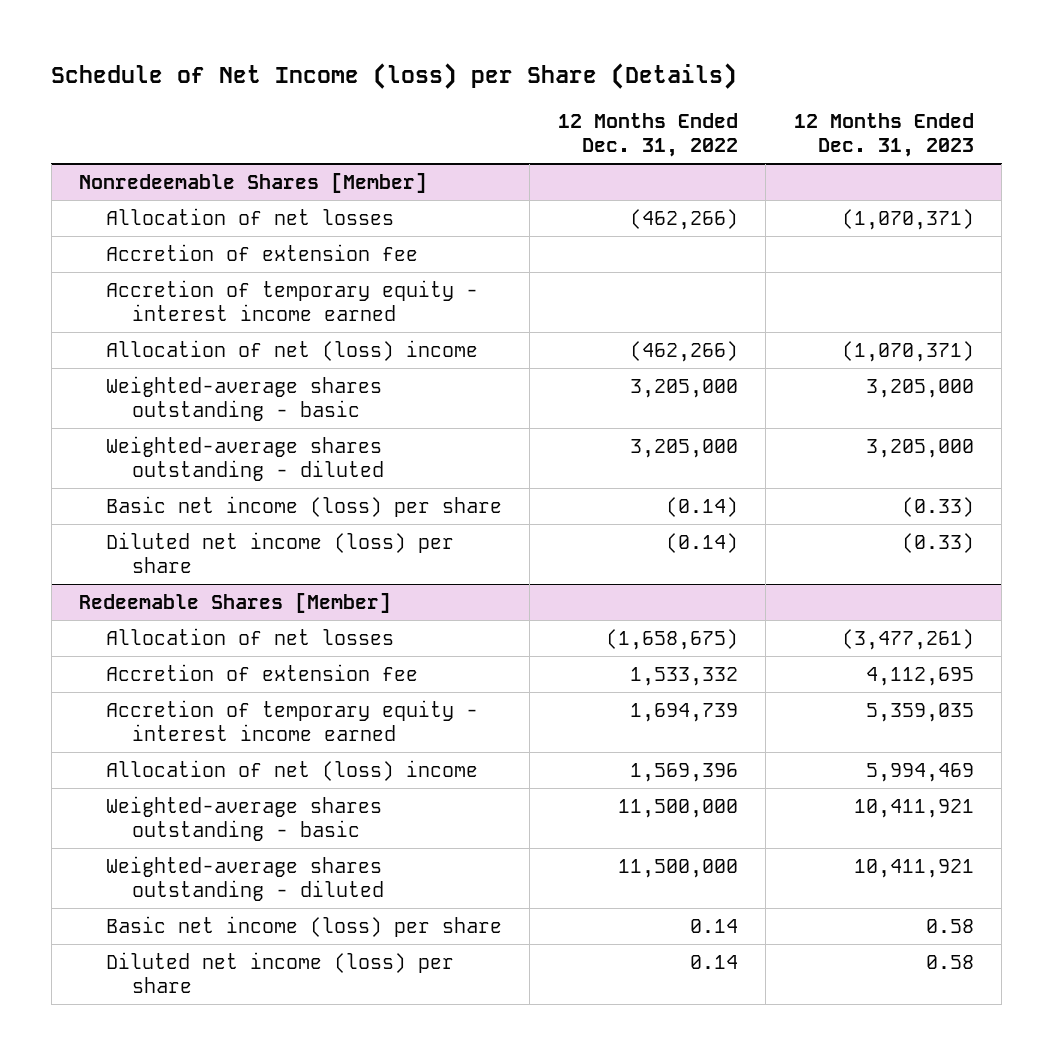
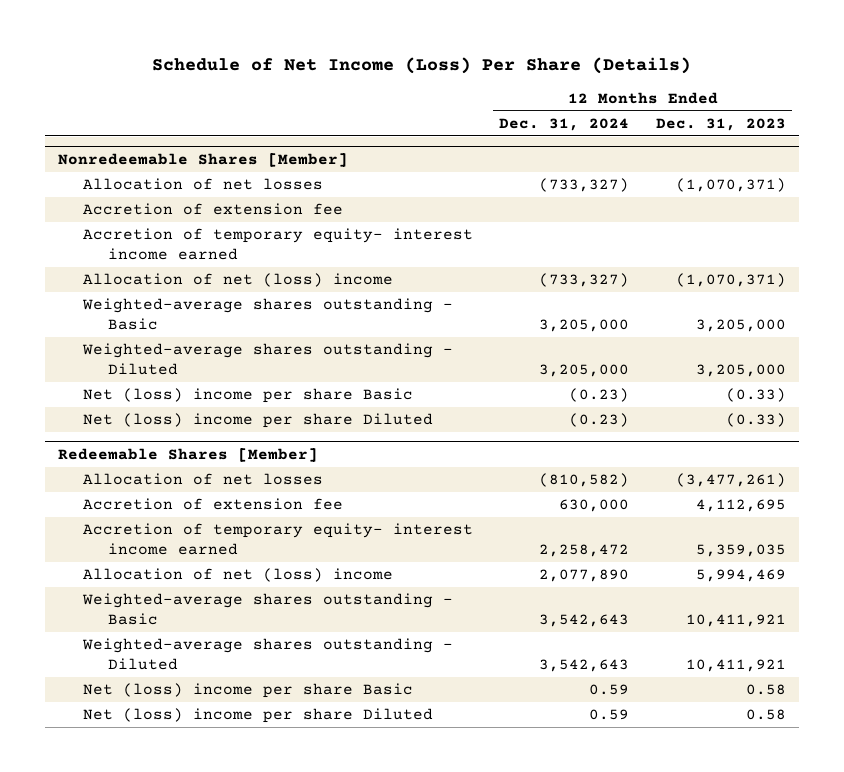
- Schedule of Net Income (loss) per Share (Details)
+ Schedule of Net Income (Loss) Per Share (Details)
- | 12 Months Ended Dec. 31, 2022 | 12 Months Ended Dec. 31, 2023
+ | 12 Months Ended Dec. 31, 2024 | 12 Months Ended Dec. 31, 2023
@ Nonredeemable Shares [Member]
- Accretion of temporary equity - interest income earned
+ Accretion of temporary equity- interest income earned
- Weighted-average shares outstanding - basic | 3,205,000 | 3,205,000
- Weighted-average shares outstanding - diluted | 3,205,000 | 3,205,000
- Basic net income (loss) per share | (0.14) | (0.33)
- Diluted net income (loss) per share | (0.14) | (0.33)
+ Weighted-average shares outstanding - Basic | 3,205,000 | 3,205,000
+ Weighted-average shares outstanding - Diluted | 3,205,000 | 3,205,000
+ Net (loss) income per share Basic | (0.23) | (0.33)
+ Net (loss) income per share Diluted | (0.23) | (0.33)
@ Redeemable Shares [Member]
- Accretion of temporary equity - interest income earned | 1,694,739 | 5,359,035
+ Accretion of temporary equity- interest income earned | 2,258,472 | 5,359,035
- Weighted-average shares outstanding - basic | 11,500,000 | 10,411,921
- Weighted-average shares outstanding - diluted | 11,500,000 | 10,411,921
- Basic net income (loss) per share | 0.14 | 0.58
- Diluted net income (loss) per share | 0.14 | 0.58
+ Weighted-average shares outstanding - Basic | 3,542,643 | 10,411,921
+ Weighted-average shares outstanding - Diluted | 3,542,643 | 10,411,921
+ Net (loss) income per share Basic | 0.59 | 0.58
+ Net (loss) income per share Diluted | 0.59 | 0.58

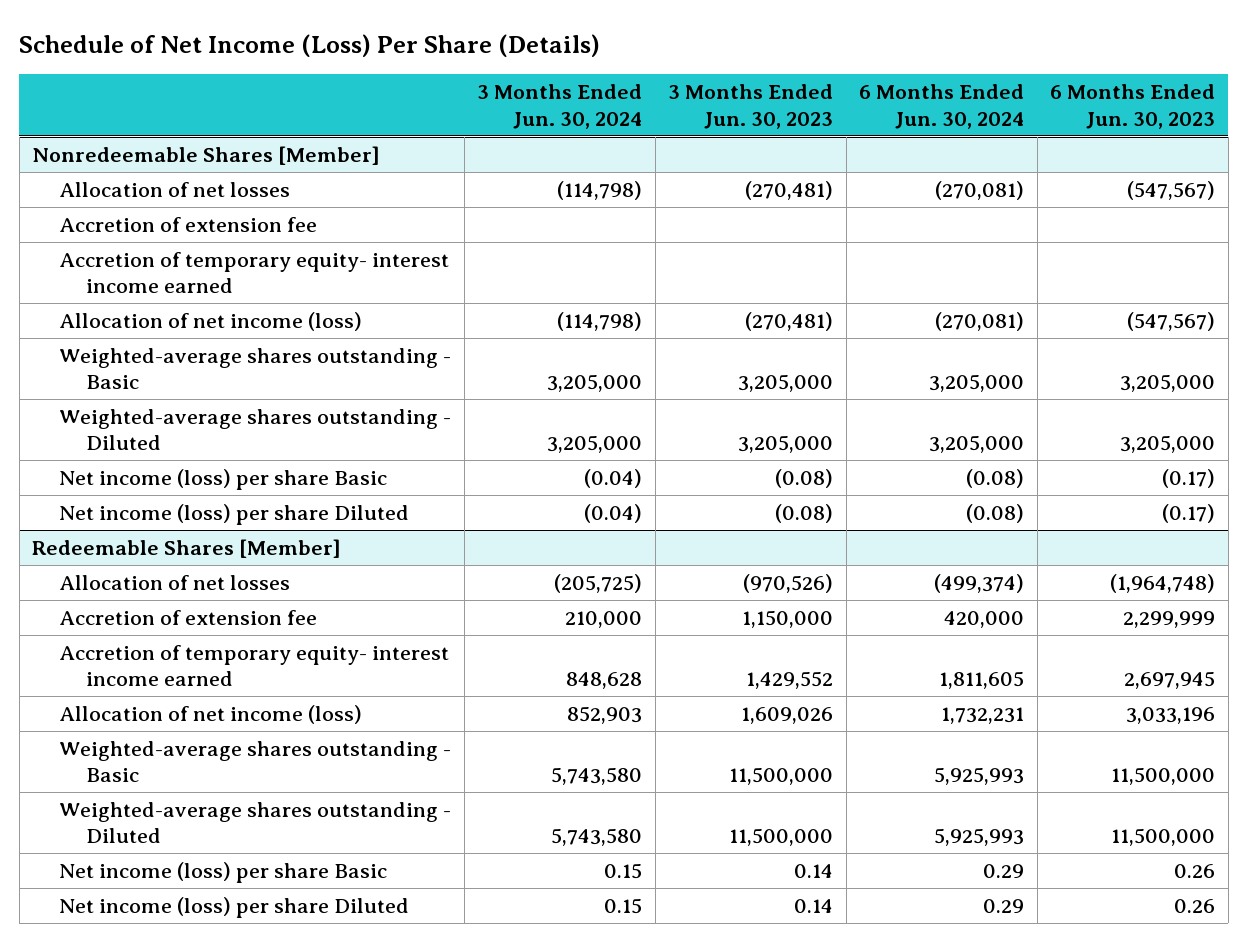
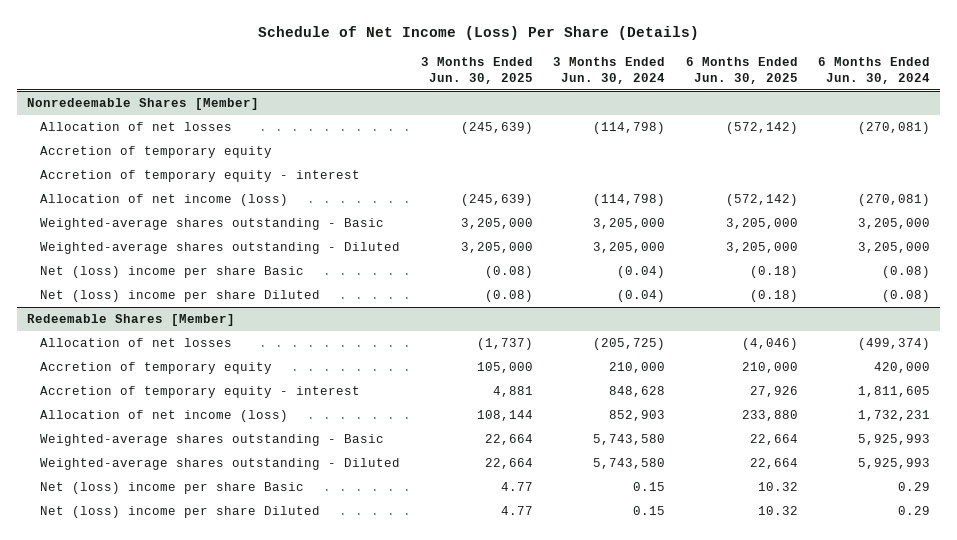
- | 3 Months Ended Jun. 30, 2024 | 3 Months Ended Jun. 30, 2023 | 6 Months Ended Jun. 30, 2024 | 6 Months Ended Jun. 30, 2023
+ | 3 Months Ended Jun. 30, 2025 | 3 Months Ended Jun. 30, 2024 | 6 Months Ended Jun. 30, 2025 | 6 Months Ended Jun. 30, 2024
@ Nonredeemable Shares [Member]
- Accretion of extension fee
- Accretion of temporary equity- interest income earned
+ Accretion of temporary equity
+ Accretion of temporary equity - interest
- Net income (loss) per share Basic | (0.04) | (0.08) | (0.08) | (0.17)
- Net income (loss) per share Diluted | (0.04) | (0.08) | (0.08) | (0.17)
+ Net (loss) income per share Basic | (0.08) | (0.04) | (0.18) | (0.08)
+ Net (loss) income per share Diluted | (0.08) | (0.04) | (0.18) | (0.08)
@ Redeemable Shares [Member]
- Accretion of extension fee | 210,000 | 1,150,000 | 420,000 | 2,299,999
- Accretion of temporary equity- interest income earned | 848,628 | 1,429,552 | 1,811,605 | 2,697,945
+ Accretion of temporary equity | 105,000 | 210,000 | 210,000 | 420,000
+ Accretion of temporary equity - interest | 4,881 | 848,628 | 27,926 | 1,811,605
- Net income (loss) per share Basic | 0.15 | 0.14 | 0.29 | 0.26
- Net income (loss) per share Diluted | 0.15 | 0.14 | 0.29 | 0.26
+ Net (loss) income per share Basic | 4.77 | 0.15 | 10.32 | 0.29
+ Net (loss) income per share Diluted | 4.77 | 0.15 | 10.32 | 0.29

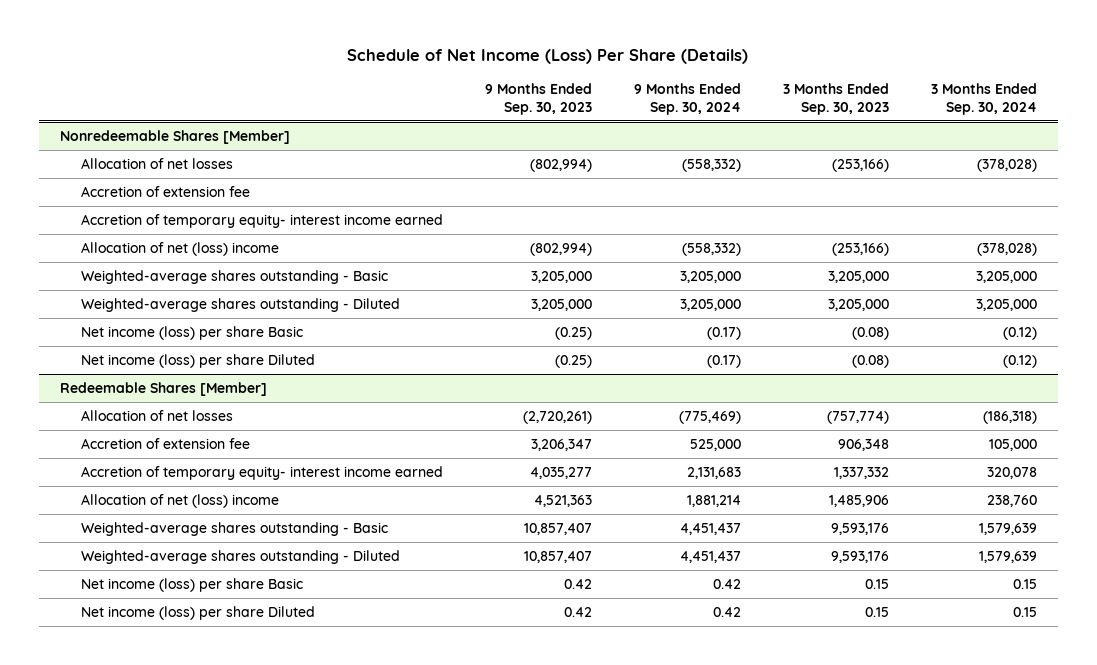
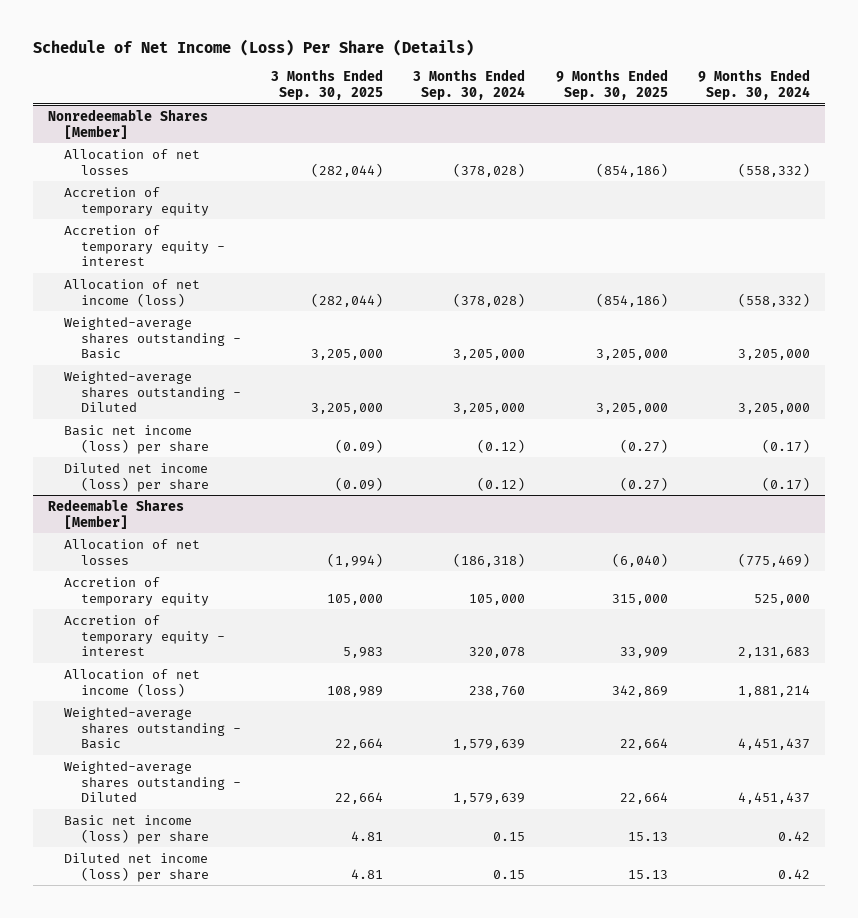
- | 9 Months Ended Sep. 30, 2023 | 9 Months Ended Sep. 30, 2024 | 3 Months Ended Sep. 30, 2023 | 3 Months Ended Sep. 30, 2024
+ | 3 Months Ended Sep. 30, 2025 | 3 Months Ended Sep. 30, 2024 | 9 Months Ended Sep. 30, 2025 | 9 Months Ended Sep. 30, 2024
@ Nonredeemable Shares [Member]
- Accretion of extension fee
- Accretion of temporary equity- interest income earned
- Allocation of net (loss) income | (802,994) | (558,332) | (253,166) | (378,028)
+ Accretion of temporary equity
+ Accretion of temporary equity - interest
+ Allocation of net income (loss) | (282,044) | (378,028) | (854,186) | (558,332)
- Net income (loss) per share Basic | (0.25) | (0.17) | (0.08) | (0.12)
- Net income (loss) per share Diluted | (0.25) | (0.17) | (0.08) | (0.12)
+ Basic net income (loss) per share | (0.09) | (0.12) | (0.27) | (0.17)
+ Diluted net income (loss) per share | (0.09) | (0.12) | (0.27) | (0.17)
@ Redeemable Shares [Member]
- Accretion of extension fee | 3,206,347 | 525,000 | 906,348 | 105,000
- Accretion of temporary equity- interest income earned | 4,035,277 | 2,131,683 | 1,337,332 | 320,078
- Allocation of net (loss) income | 4,521,363 | 1,881,214 | 1,485,906 | 238,760
+ Accretion of temporary equity | 105,000 | 105,000 | 315,000 | 525,000
+ Accretion of temporary equity - interest | 5,983 | 320,078 | 33,909 | 2,131,683
+ Allocation of net income (loss) | 108,989 | 238,760 | 342,869 | 1,881,214
- Net income (loss) per share Basic | 0.42 | 0.42 | 0.15 | 0.15
- Net income (loss) per share Diluted | 0.42 | 0.42 | 0.15 | 0.15
+ Basic net income (loss) per share | 4.81 | 0.15 | 15.13 | 0.42
+ Diluted net income (loss) per share | 4.81 | 0.15 | 15.13 | 0.42

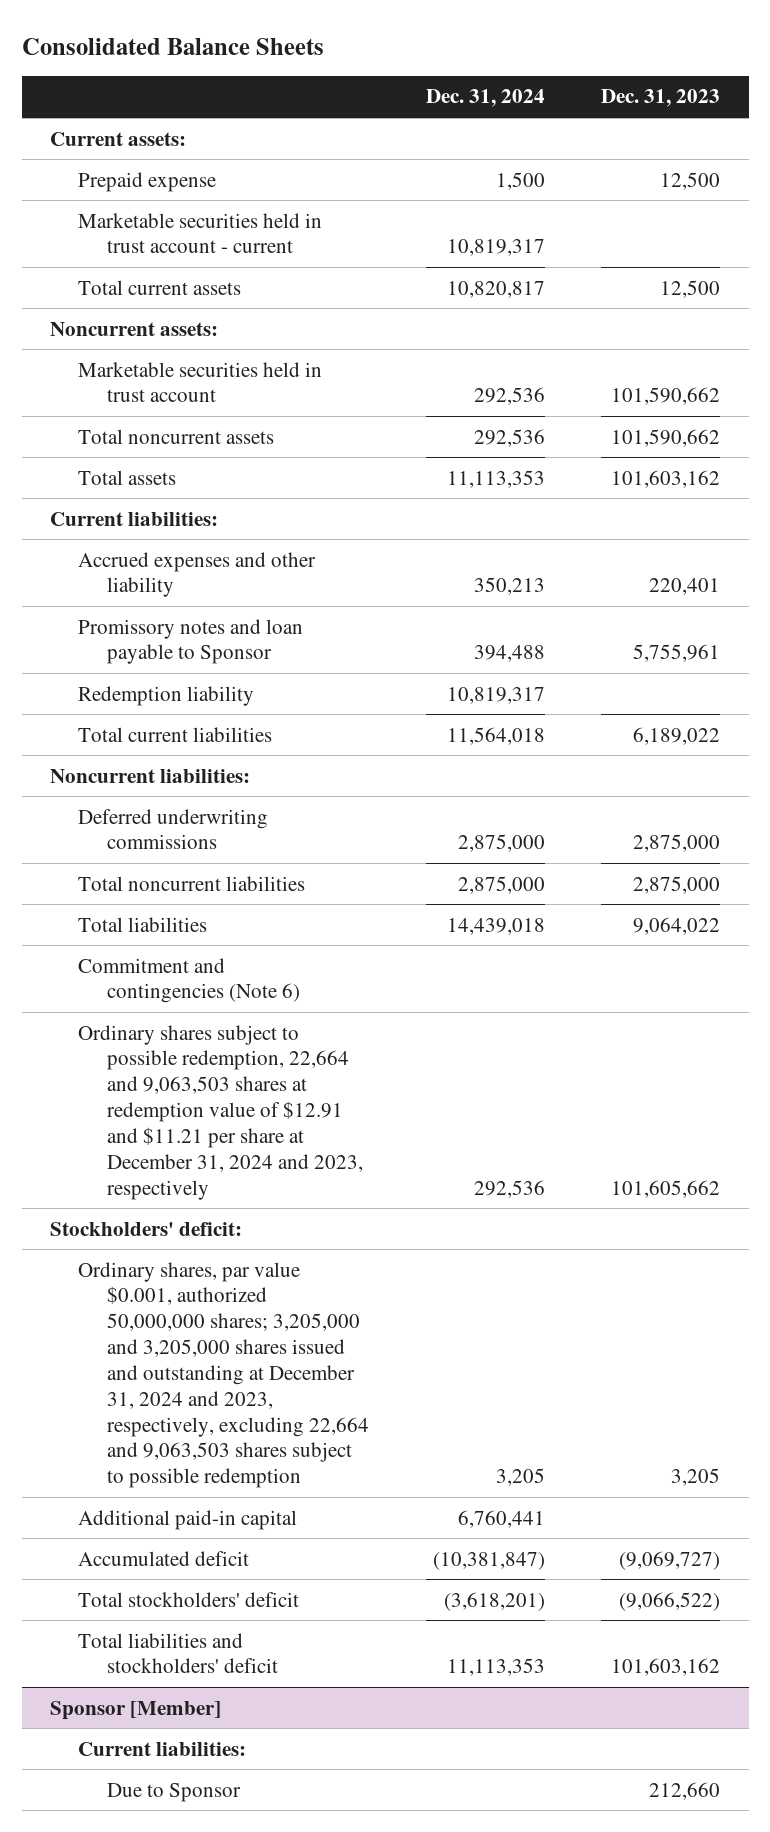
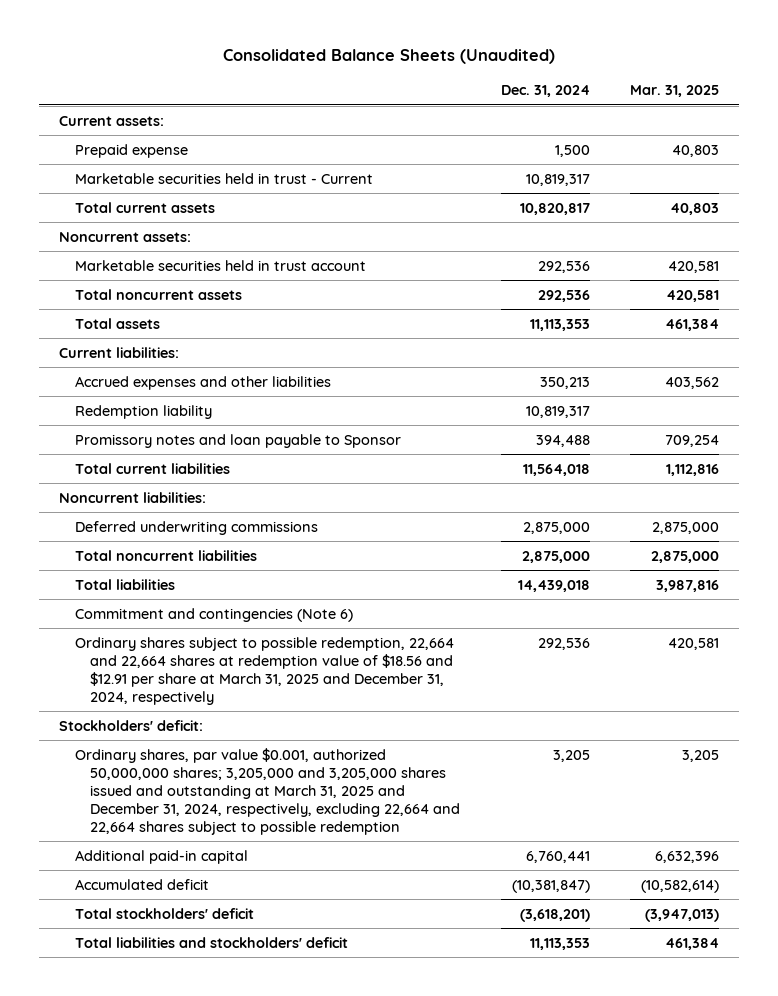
- Consolidated Balance Sheets
+ Consolidated Balance Sheets (Unaudited)
- | Dec. 31, 2024 | Dec. 31, 2023
+ | Dec. 31, 2024 | Mar. 31, 2025
- Marketable securities held in trust account - current | 10,819,317 |
+ Marketable securities held in trust - Current | 10,819,317 |
- Accrued expenses and other liability | 350,213 | 220,401
+ Accrued expenses and other liabilities | 350,213 | 403,562
moved down: Promissory notes and loan payable to Sponsor | 394,488 | 709,254
- Ordinary shares subject to possible redemption, 22,664 and 9,063,503 shares at redemption value of $12.91 and $11.21 per share at December 31, 2024 and 2023, respectively | 292,536 | 101,605,662
+ Ordinary shares subject to possible redemption, 22,664 and 22,664 shares at redemption value of $18.56 and $12.91 per share at March 31, 2025 and December 31, 2024, respectively | 292,536 | 420,581
- Ordinary shares, par value $0.001, authorized 50,000,000 shares; 3,205,000 and 3,205,000 shares issued and outstanding at December 31, 2024 and 2023, respectively, excluding 22,664 and 9,063,503 shares subject to possible redemption | 3,205 | 3,205
+ Ordinary shares, par value $0.001, authorized 50,000,000 shares; 3,205,000 and 3,205,000 shares issued and outstanding at March 31, 2025 and December 31, 2024, respectively, excluding 22,664 and 22,664 shares subject to possible redemption | 3,205 | 3,205
- Sponsor [Member]
- Current liabilities:
- Due to Sponsor | | 212,660

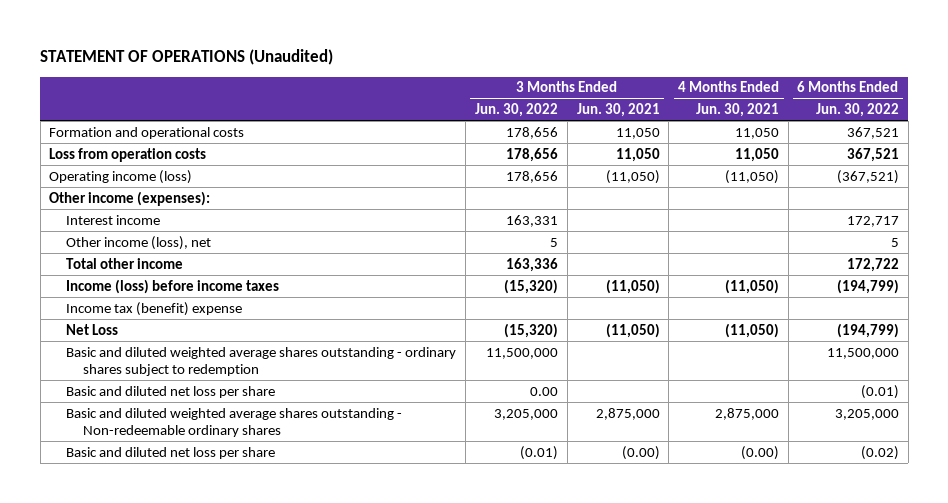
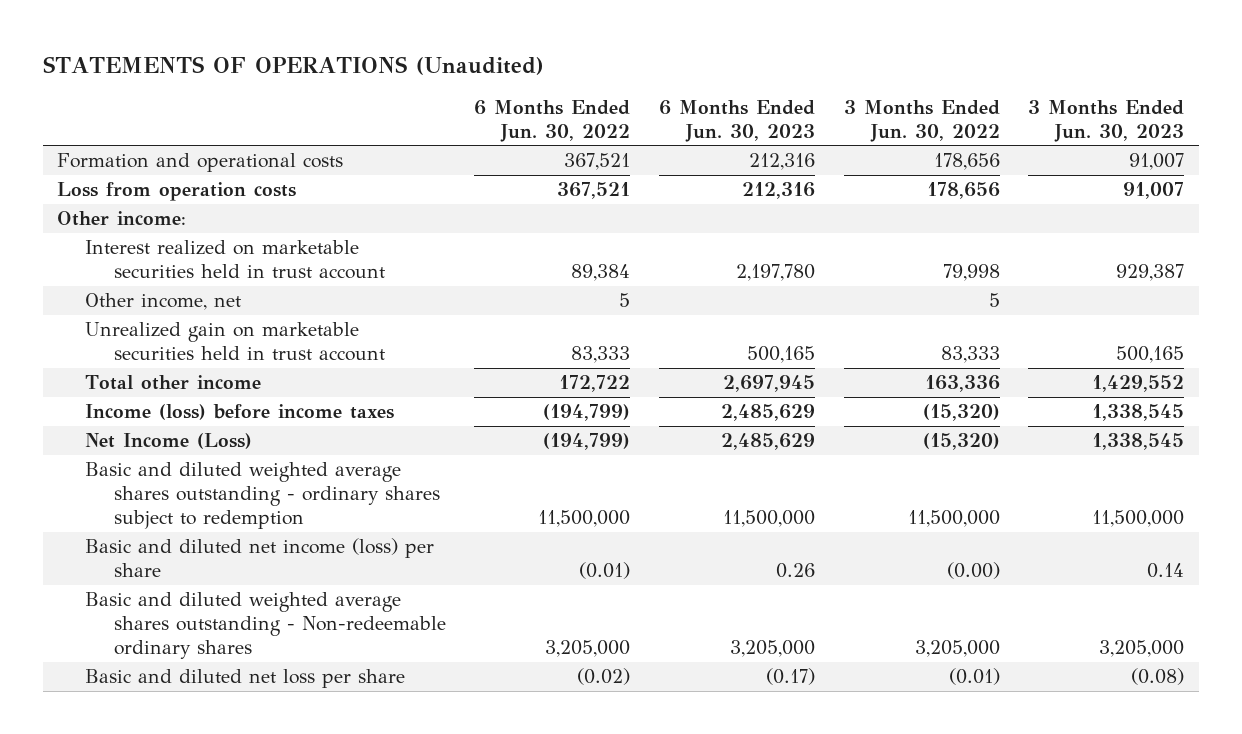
- STATEMENT OF OPERATIONS (Unaudited)
+ STATEMENTS OF OPERATIONS (Unaudited)
- | 3 Months Ended Jun. 30, 2022 | 3 Months Ended Jun. 30, 2021 | 4 Months Ended Jun. 30, 2021 | 6 Months Ended Jun. 30, 2022
+ | 6 Months Ended Jun. 30, 2022 | 6 Months Ended Jun. 30, 2023 | 3 Months Ended Jun. 30, 2022 | 3 Months Ended Jun. 30, 2023
- Operating income (loss) | 178,656 | (11,050) | (11,050) | (367,521)
- Other income (expenses):
- Interest income | 163,331 | | | 172,717
- Other income (loss), net | 5 | | | 5
+ Other income:
+ Interest realized on marketable securities held in trust account | 89,384 | 2,197,780 | 79,998 | 929,387
+ Other income, net | 5 | | 5 |
+ Unrealized gain on marketable securities held in trust account | 83,333 | 500,165 | 83,333 | 500,165
- Income tax (benefit) expense
- Net Loss | (15,320) | (11,050) | (11,050) | (194,799)
+ Net Income (Loss) | (194,799) | 2,485,629 | (15,320) | 1,338,545
- Basic and diluted net loss per share | 0.00 | | | (0.01)
+ Basic and diluted net income (loss) per share | (0.01) | 0.26 | (0.00) | 0.14

